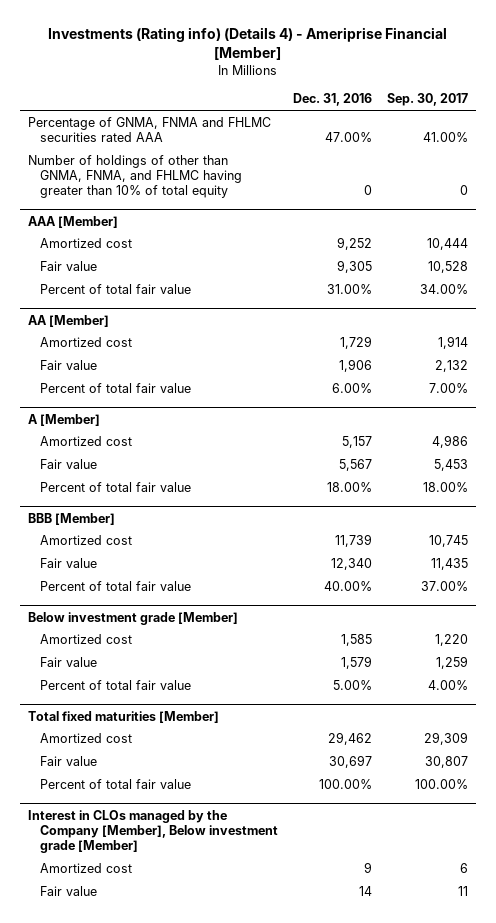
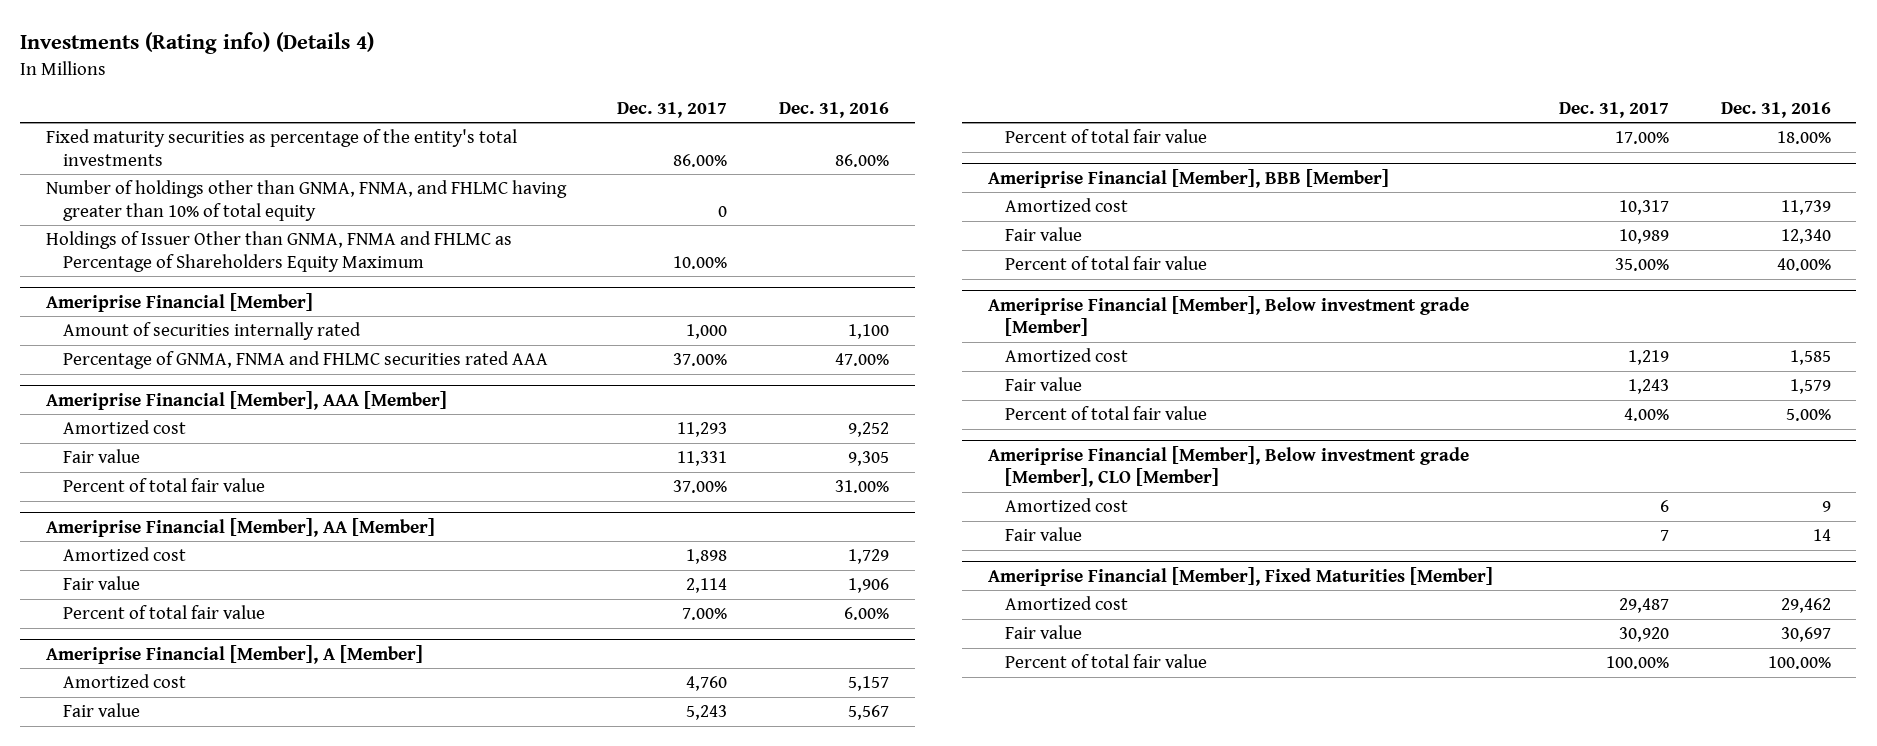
- Investments (Rating info) (Details 4) - Ameriprise Financial [Member]
+ Investments (Rating info) (Details 4)
- | Dec. 31, 2016 | Sep. 30, 2017
+ | Dec. 31, 2017 | Dec. 31, 2016
+ Fixed maturity securities as percentage of the entity's total investments | 86.00% | 86.00%
+ Number of holdings other than GNMA, FNMA, and FHLMC having greater than 10% of total equity | 0 |
+ Holdings of Issuer Other than GNMA, FNMA and FHLMC as Percentage of Shareholders Equity Maximum | 10.00% |
+ Ameriprise Financial [Member]
+ Amount of securities internally rated | 1,000 | 1,100
- Number of holdings of other than GNMA, FNMA, and FHLMC having greater than 10% of total equity | 0 | 0
- AAA [Member]
+ Ameriprise Financial [Member], AAA [Member]
- AA [Member]
+ Ameriprise Financial [Member], AA [Member]
- A [Member]
+ Ameriprise Financial [Member], A [Member]
- BBB [Member]
+ Ameriprise Financial [Member], BBB [Member]
- Below investment grade [Member]
+ Ameriprise Financial [Member], Below investment grade [Member]
- Total fixed maturities [Member]
+ Ameriprise Financial [Member], Below investment grade [Member], CLO [Member]
+ Amortized cost | 6 | 9
+ Fair value | 7 | 14
+ Ameriprise Financial [Member], Fixed Maturities [Member]
- Interest in CLOs managed by the Company [Member], Below investment grade [Member]
- Amortized cost | 9 | 6
- Fair value | 14 | 11

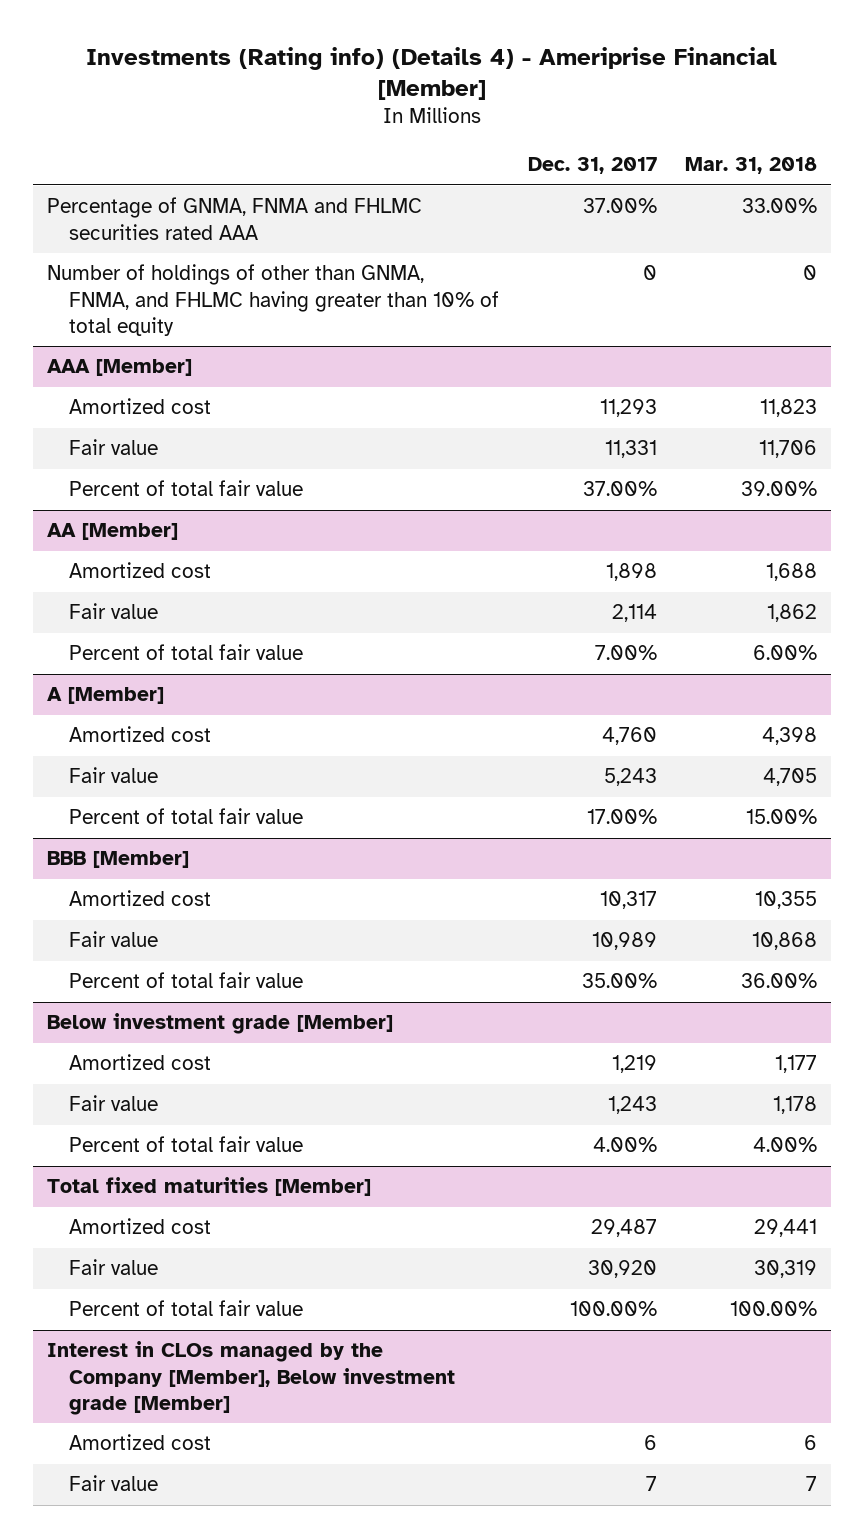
- Investments (Rating info) (Details 4)
+ Investments (Rating info) (Details 4) - Ameriprise Financial [Member]
- | Dec. 31, 2017 | Dec. 31, 2016
+ | Dec. 31, 2017 | Mar. 31, 2018
- Fixed maturity securities as percentage of the entity's total investments | 86.00% | 86.00%
- Number of holdings other than GNMA, FNMA, and FHLMC having greater than 10% of total equity | 0 |
- Holdings of Issuer Other than GNMA, FNMA and FHLMC as Percentage of Shareholders Equity Maximum | 10.00% |
- Ameriprise Financial [Member]
- Amount of securities internally rated | 1,000 | 1,100
- Ameriprise Financial [Member], AAA [Member]
+ Number of holdings of other than GNMA, FNMA, and FHLMC having greater than 10% of total equity | 0 | 0
+ AAA [Member]
- Ameriprise Financial [Member], AA [Member]
+ AA [Member]
- Ameriprise Financial [Member], A [Member]
+ A [Member]
- Ameriprise Financial [Member], BBB [Member]
+ BBB [Member]
- Ameriprise Financial [Member], Below investment grade [Member]
+ Below investment grade [Member]
- Ameriprise Financial [Member], Below investment grade [Member], CLO [Member]
- Amortized cost | 6 | 9
- Fair value | 7 | 14
- Ameriprise Financial [Member], Fixed Maturities [Member]
+ Total fixed maturities [Member]
+ Interest in CLOs managed by the Company [Member], Below investment grade [Member]
+ Amortized cost | 6 | 6
+ Fair value | 7 | 7

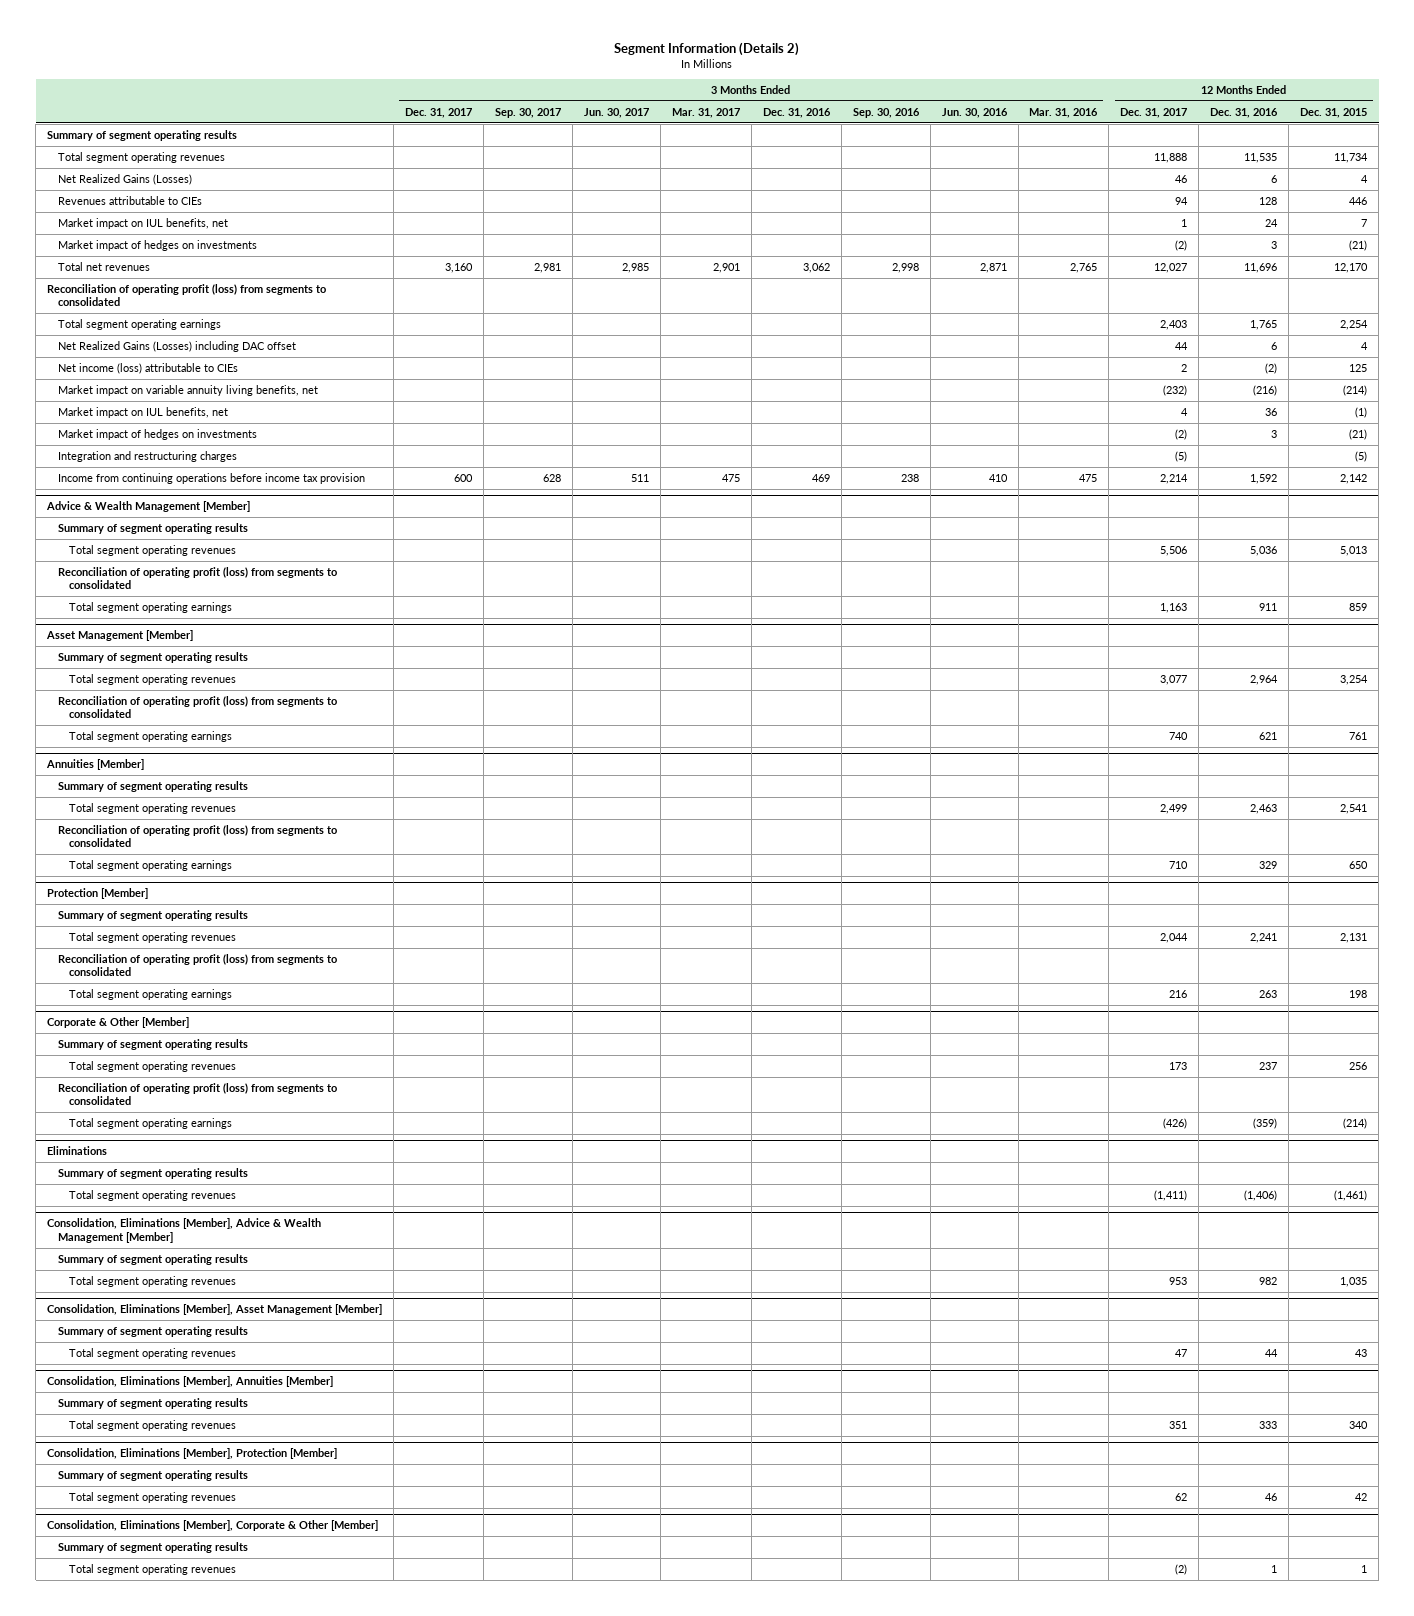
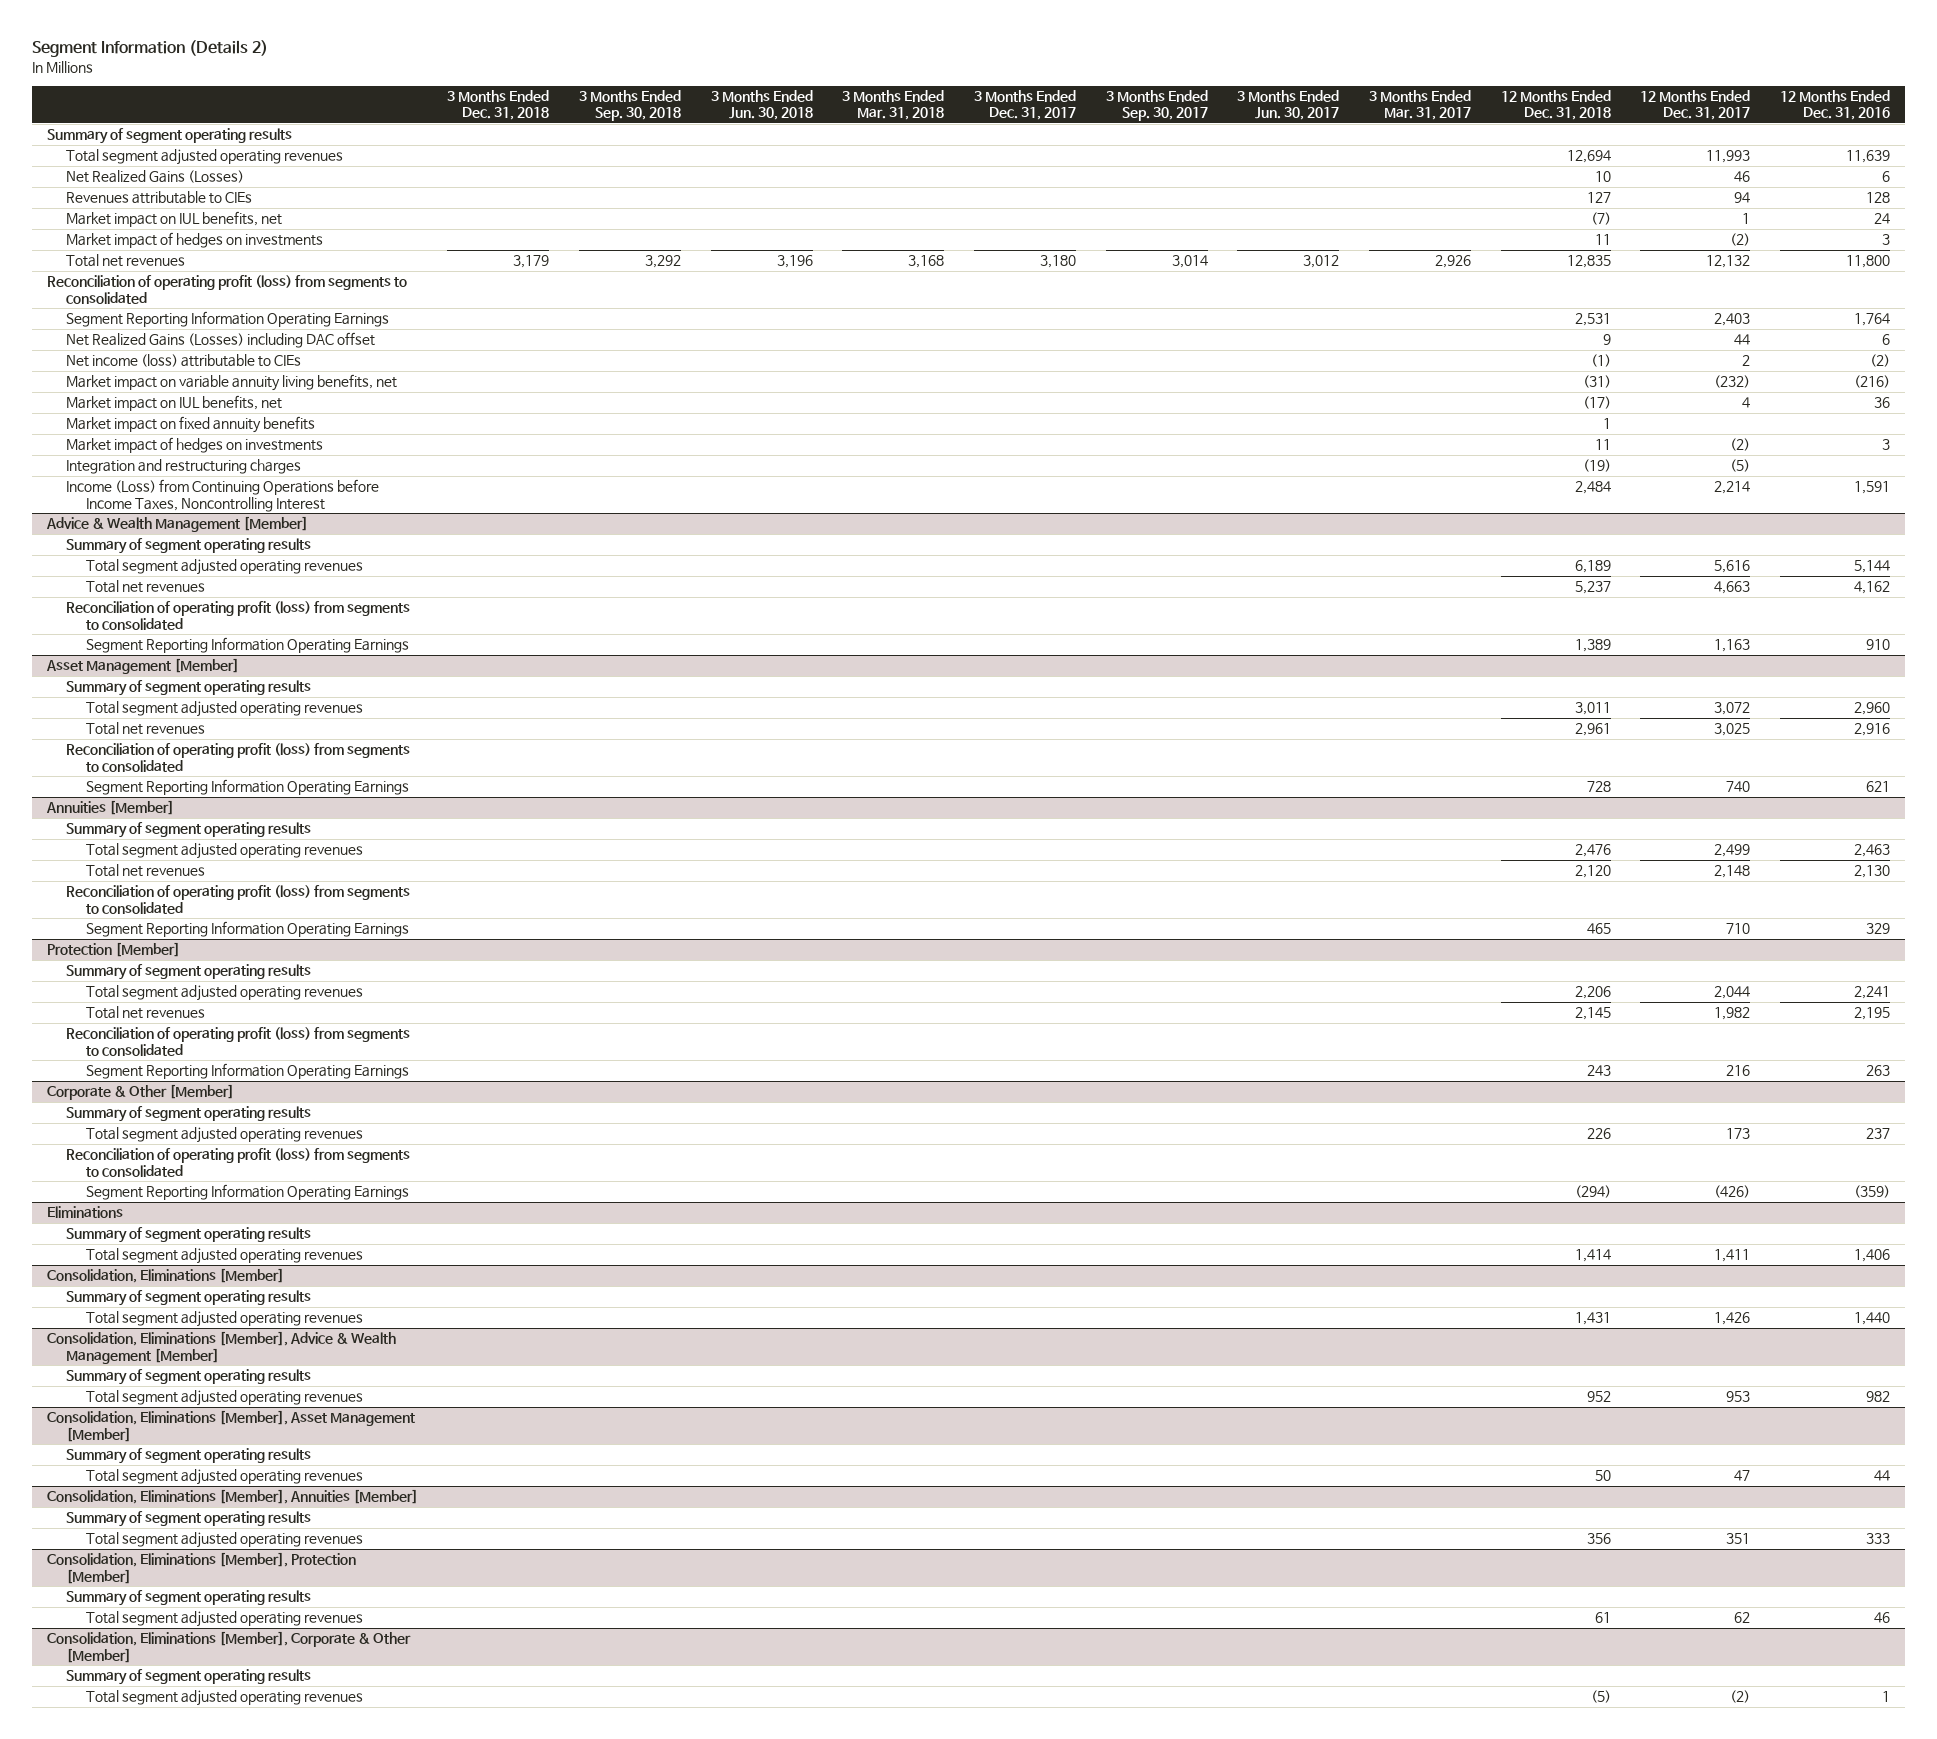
- | 3 Months Ended Dec. 31, 2017 | 3 Months Ended Sep. 30, 2017 | 3 Months Ended Jun. 30, 2017 | 3 Months Ended Mar. 31, 2017 | 3 Months Ended Dec. 31, 2016 | 3 Months Ended Sep. 30, 2016 | 3 Months Ended Jun. 30, 2016 | 3 Months Ended Mar. 31, 2016 | 12 Months Ended Dec. 31, 2017 | 12 Months Ended Dec. 31, 2016 | 12 Months Ended Dec. 31, 2015
+ | 3 Months Ended Dec. 31, 2018 | 3 Months Ended Sep. 30, 2018 | 3 Months Ended Jun. 30, 2018 | 3 Months Ended Mar. 31, 2018 | 3 Months Ended Dec. 31, 2017 | 3 Months Ended Sep. 30, 2017 | 3 Months Ended Jun. 30, 2017 | 3 Months Ended Mar. 31, 2017 | 12 Months Ended Dec. 31, 2018 | 12 Months Ended Dec. 31, 2017 | 12 Months Ended Dec. 31, 2016
- Total segment operating revenues | | | | | | | | | 11,888 | 11,535 | 11,734
+ Total segment adjusted operating revenues | | | | | | | | | 12,694 | 11,993 | 11,639
- Total net revenues | 3,160 | 2,981 | 2,985 | 2,901 | 3,062 | 2,998 | 2,871 | 2,765 | 12,027 | 11,696 | 12,170
+ Total net revenues | 3,179 | 3,292 | 3,196 | 3,168 | 3,180 | 3,014 | 3,012 | 2,926 | 12,835 | 12,132 | 11,800
- Total segment operating earnings | | | | | | | | | 2,403 | 1,765 | 2,254
+ Segment Reporting Information Operating Earnings | | | | | | | | | 2,531 | 2,403 | 1,764
+ Market impact on fixed annuity benefits | | | | | | | | | 1 | |
- Income from continuing operations before income tax provision | 600 | 628 | 511 | 475 | 469 | 238 | 410 | 475 | 2,214 | 1,592 | 2,142
+ Income (Loss) from Continuing Operations before Income Taxes, Noncontrolling Interest | | | | | | | | | 2,484 | 2,214 | 1,591
@ Advice & Wealth Management [Member]
- Total segment operating revenues | | | | | | | | | 5,506 | 5,036 | 5,013
+ Total segment adjusted operating revenues | | | | | | | | | 6,189 | 5,616 | 5,144
+ Total net revenues | | | | | | | | | 5,237 | 4,663 | 4,162
- Total segment operating earnings | | | | | | | | | 1,163 | 911 | 859
+ Segment Reporting Information Operating Earnings | | | | | | | | | 1,389 | 1,163 | 910
@ Asset Management [Member]
- Total segment operating revenues | | | | | | | | | 3,077 | 2,964 | 3,254
+ Total segment adjusted operating revenues | | | | | | | | | 3,011 | 3,072 | 2,960
+ Total net revenues | | | | | | | | | 2,961 | 3,025 | 2,916
- Total segment operating earnings | | | | | | | | | 740 | 621 | 761
+ Segment Reporting Information Operating Earnings | | | | | | | | | 728 | 740 | 621
@ Annuities [Member]
- Total segment operating revenues | | | | | | | | | 2,499 | 2,463 | 2,541
+ Total segment adjusted operating revenues | | | | | | | | | 2,476 | 2,499 | 2,463
+ Total net revenues | | | | | | | | | 2,120 | 2,148 | 2,130
- Total segment operating earnings | | | | | | | | | 710 | 329 | 650
+ Segment Reporting Information Operating Earnings | | | | | | | | | 465 | 710 | 329
@ Protection [Member]
- Total segment operating revenues | | | | | | | | | 2,044 | 2,241 | 2,131
+ Total segment adjusted operating revenues | | | | | | | | | 2,206 | 2,044 | 2,241
+ Total net revenues | | | | | | | | | 2,145 | 1,982 | 2,195
- Total segment operating earnings | | | | | | | | | 216 | 263 | 198
+ Segment Reporting Information Operating Earnings | | | | | | | | | 243 | 216 | 263
@ Corporate & Other [Member]
- Total segment operating revenues | | | | | | | | | 173 | 237 | 256
+ Total segment adjusted operating revenues | | | | | | | | | 226 | 173 | 237
- Total segment operating earnings | | | | | | | | | (426) | (359) | (214)
+ Segment Reporting Information Operating Earnings | | | | | | | | | (294) | (426) | (359)
@ Eliminations
- Total segment operating revenues | | | | | | | | | (1,411) | (1,406) | (1,461)
+ Total segment adjusted operating revenues | | | | | | | | | 1,414 | 1,411 | 1,406
+ Consolidation, Eliminations [Member]
+ Summary of segment operating results
+ Total segment adjusted operating revenues | | | | | | | | | 1,431 | 1,426 | 1,440
@ Consolidation, Eliminations [Member], Advice & Wealth Management [Member]
- Total segment operating revenues | | | | | | | | | 953 | 982 | 1,035
+ Total segment adjusted operating revenues | | | | | | | | | 952 | 953 | 982
@ Consolidation, Eliminations [Member], Asset Management [Member]
- Total segment operating revenues | | | | | | | | | 47 | 44 | 43
+ Total segment adjusted operating revenues | | | | | | | | | 50 | 47 | 44
@ Consolidation, Eliminations [Member], Annuities [Member]
- Total segment operating revenues | | | | | | | | | 351 | 333 | 340
+ Total segment adjusted operating revenues | | | | | | | | | 356 | 351 | 333
@ Consolidation, Eliminations [Member], Protection [Member]
- Total segment operating revenues | | | | | | | | | 62 | 46 | 42
+ Total segment adjusted operating revenues | | | | | | | | | 61 | 62 | 46
@ Consolidation, Eliminations [Member], Corporate & Other [Member]
- Total segment operating revenues | | | | | | | | | (2) | 1 | 1
+ Total segment adjusted operating revenues | | | | | | | | | (5) | (2) | 1

